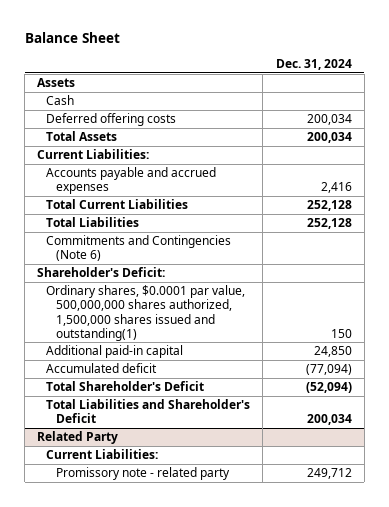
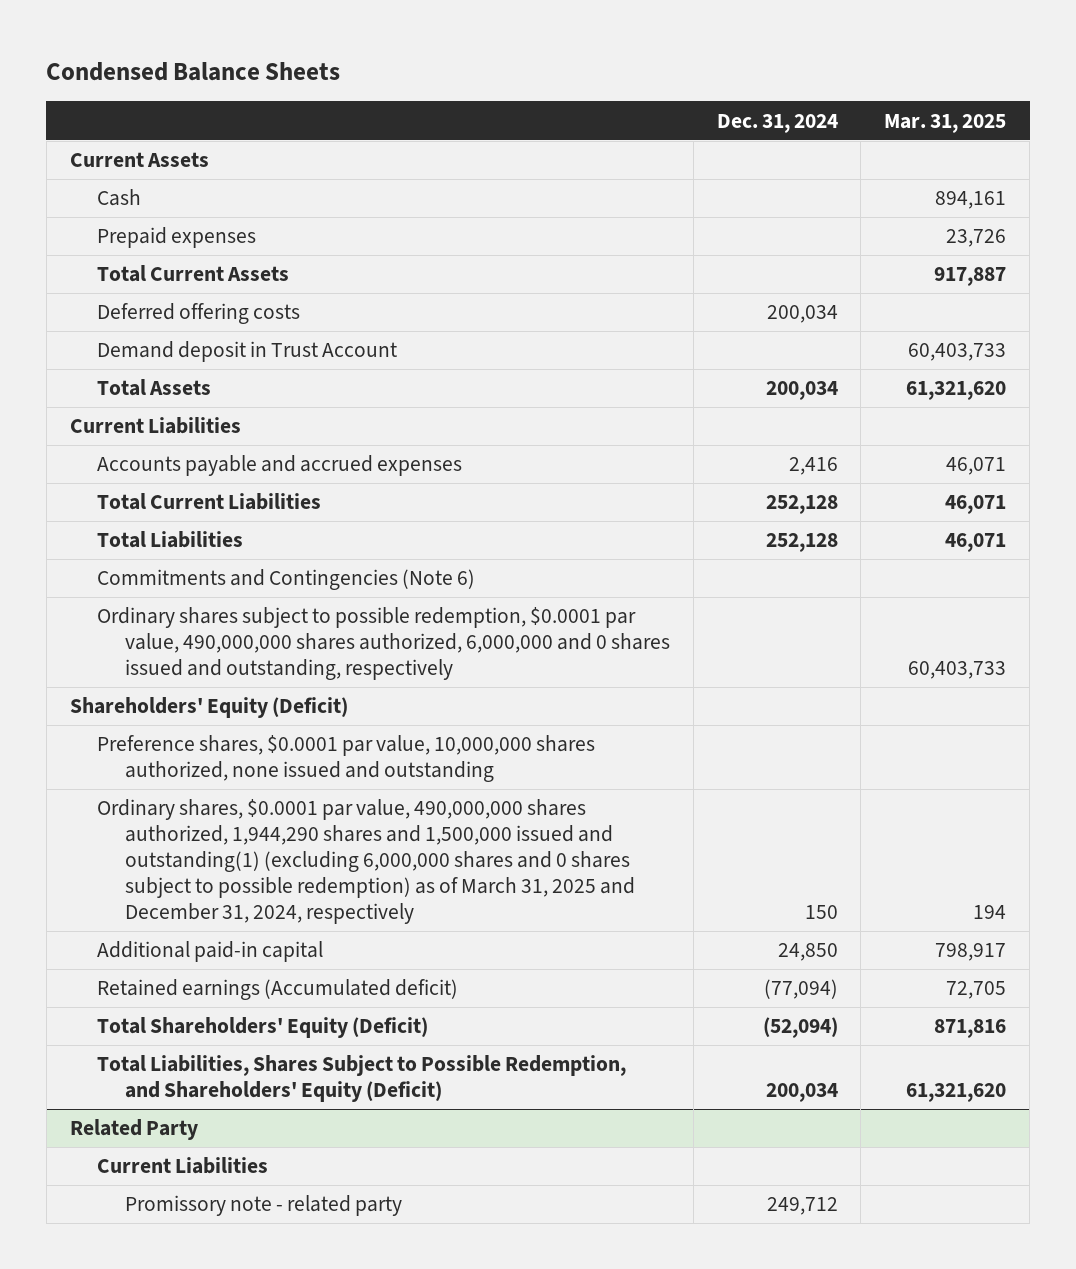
- Balance Sheet
+ Condensed Balance Sheets
- | Dec. 31, 2024
+ | Dec. 31, 2024 | Mar. 31, 2025
- Assets
+ Current Assets
+ Prepaid expenses | | 23,726
+ Total Current Assets | | 917,887
+ Demand deposit in Trust Account | | 60,403,733
- Current Liabilities:
+ Current Liabilities
- Shareholder's Deficit:
- Ordinary shares, $0.0001 par value, 500,000,000 shares authorized, 1,500,000 shares issued and outstanding(1) | 150
+ Ordinary shares subject to possible redemption, $0.0001 par value, 490,000,000 shares authorized, 6,000,000 and 0 shares issued and outstanding, respectively | | 60,403,733
+ Shareholders' Equity (Deficit)
+ Preference shares, $0.0001 par value, 10,000,000 shares authorized, none issued and outstanding
+ Ordinary shares, $0.0001 par value, 490,000,000 shares authorized, 1,944,290 shares and 1,500,000 issued and outstanding(1) (excluding 6,000,000 shares and 0 shares subject to possible redemption) as of March 31, 2025 and December 31, 2024, respectively | 150 | 194
- Accumulated deficit | (77,094)
- Total Shareholder's Deficit | (52,094)
- Total Liabilities and Shareholder's Deficit | 200,034
+ Retained earnings (Accumulated deficit) | (77,094) | 72,705
+ Total Shareholders' Equity (Deficit) | (52,094) | 871,816
+ Total Liabilities, Shares Subject to Possible Redemption, and Shareholders' Equity (Deficit) | 200,034 | 61,321,620
@ Related Party
- Current Liabilities:
+ Current Liabilities

